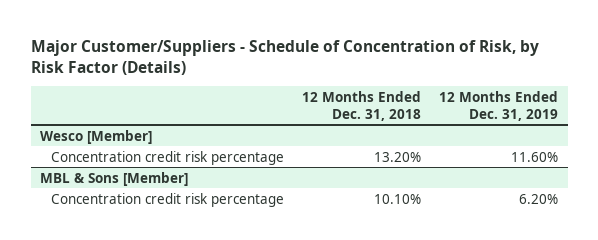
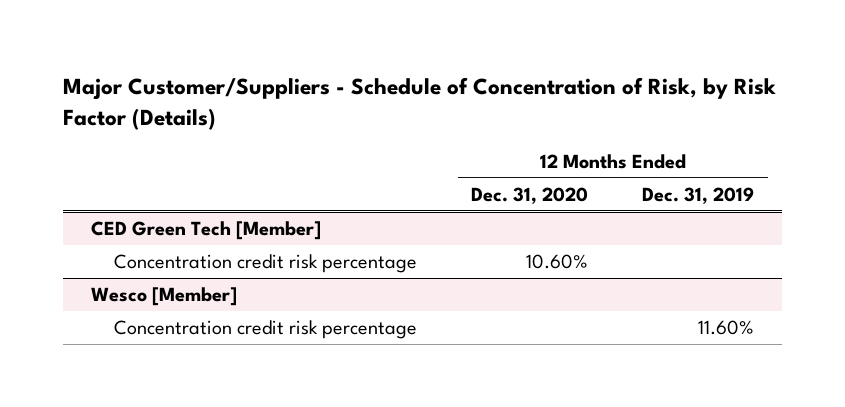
- | 12 Months Ended Dec. 31, 2018 | 12 Months Ended Dec. 31, 2019
+ | 12 Months Ended Dec. 31, 2020 | 12 Months Ended Dec. 31, 2019
+ CED Green Tech [Member]
+ Concentration credit risk percentage | 10.60% |
- MBL & Sons [Member]
- Concentration credit risk percentage | 10.10% | 6.20%

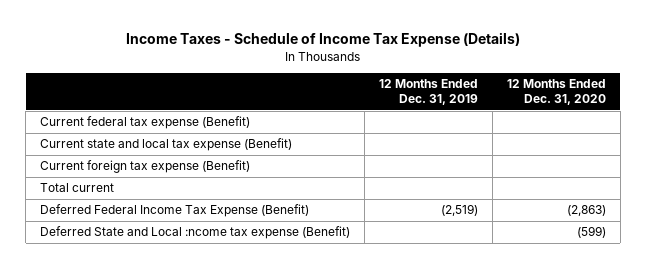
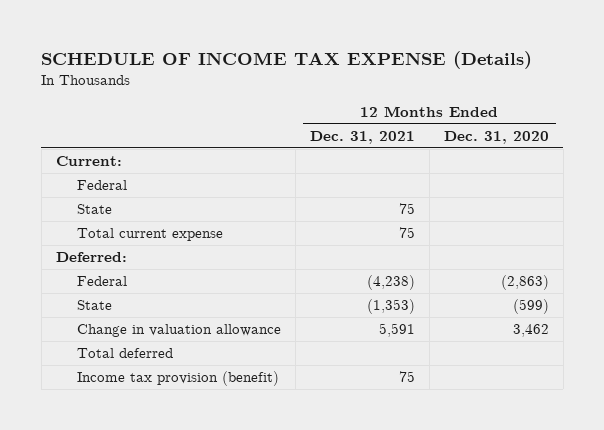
- Income Taxes - Schedule of Income Tax Expense (Details)
+ SCHEDULE OF INCOME TAX EXPENSE (Details)
- | 12 Months Ended Dec. 31, 2019 | 12 Months Ended Dec. 31, 2020
+ | 12 Months Ended Dec. 31, 2021 | 12 Months Ended Dec. 31, 2020
- Current federal tax expense (Benefit)
- Current state and local tax expense (Benefit)
- Current foreign tax expense (Benefit)
- Total current
- Deferred Federal Income Tax Expense (Benefit) | (2,519) | (2,863)
- Deferred State and Local :ncome tax expense (Benefit) | | (599)
+ Current:
+ Federal
+ State | 75 |
+ Total current expense | 75 |
+ Deferred:
+ Federal | (4,238) | (2,863)
+ State | (1,353) | (599)
+ Change in valuation allowance | 5,591 | 3,462
+ Total deferred
+ Income tax provision (benefit) | 75 |

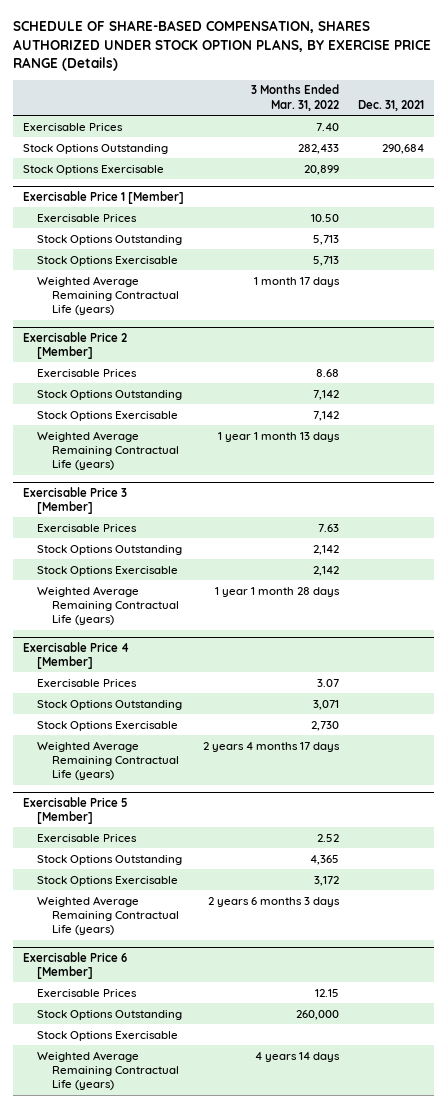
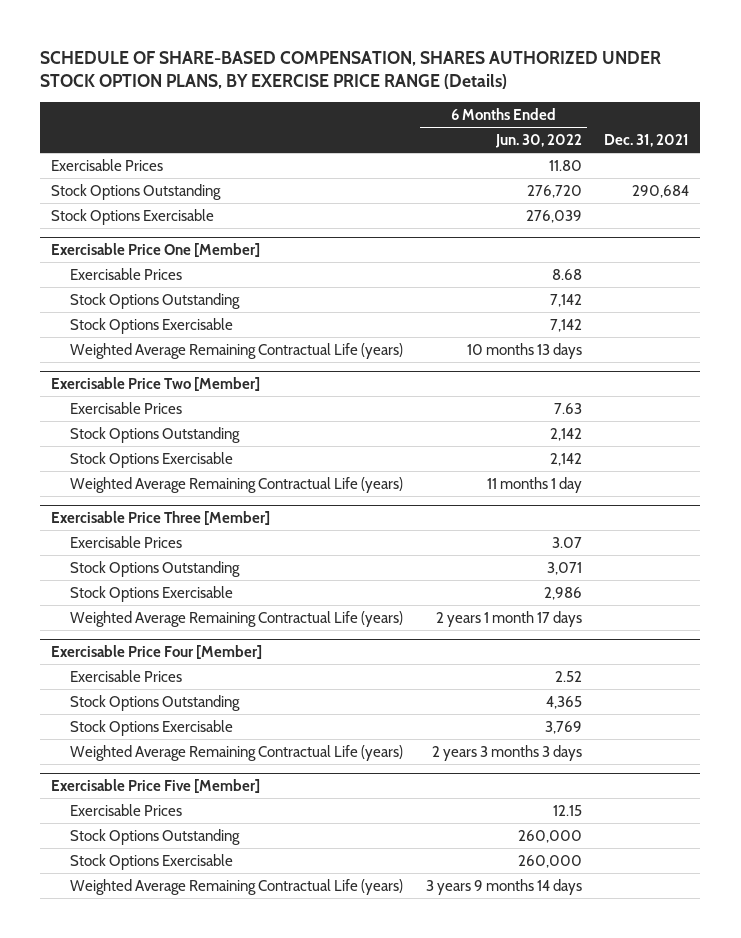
- | 3 Months Ended Mar. 31, 2022 | Dec. 31, 2021
+ | 6 Months Ended Jun. 30, 2022 | Dec. 31, 2021
- Exercisable Price 1 [Member]
+ Exercisable Price One [Member]
- Exercisable Price 2 [Member]
+ Exercisable Price Two [Member]
- Exercisable Price 3 [Member]
+ Exercisable Price Three [Member]
- Exercisable Price 4 [Member]
+ Exercisable Price Four [Member]
- Exercisable Price 5 [Member]
+ Exercisable Price Five [Member]
- Exercisable Price 6 [Member]
- Exercisable Prices | 12.15 |
- Stock Options Outstanding | 260,000 |
- Stock Options Exercisable
- Weighted Average Remaining Contractual Life (years) | 4 years 14 days |

